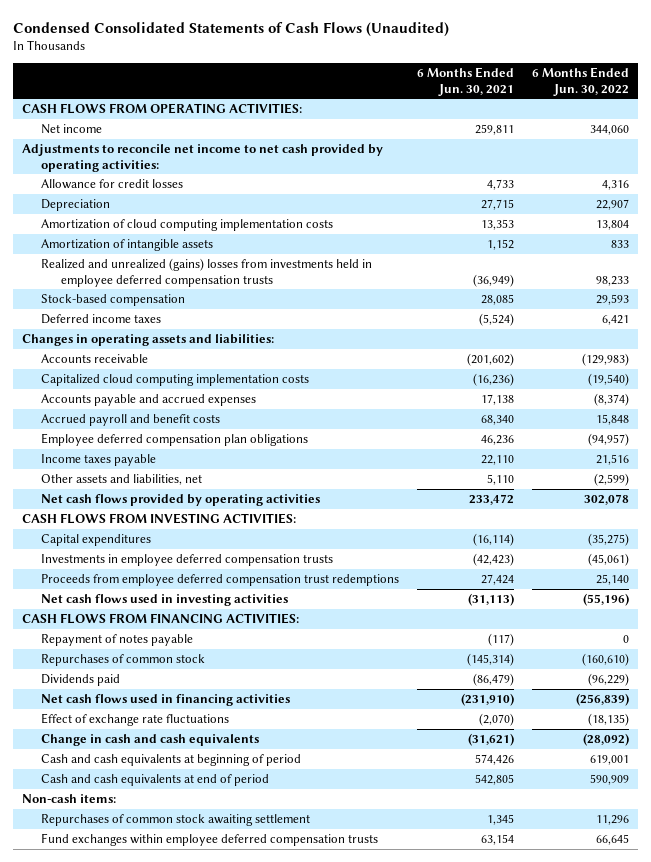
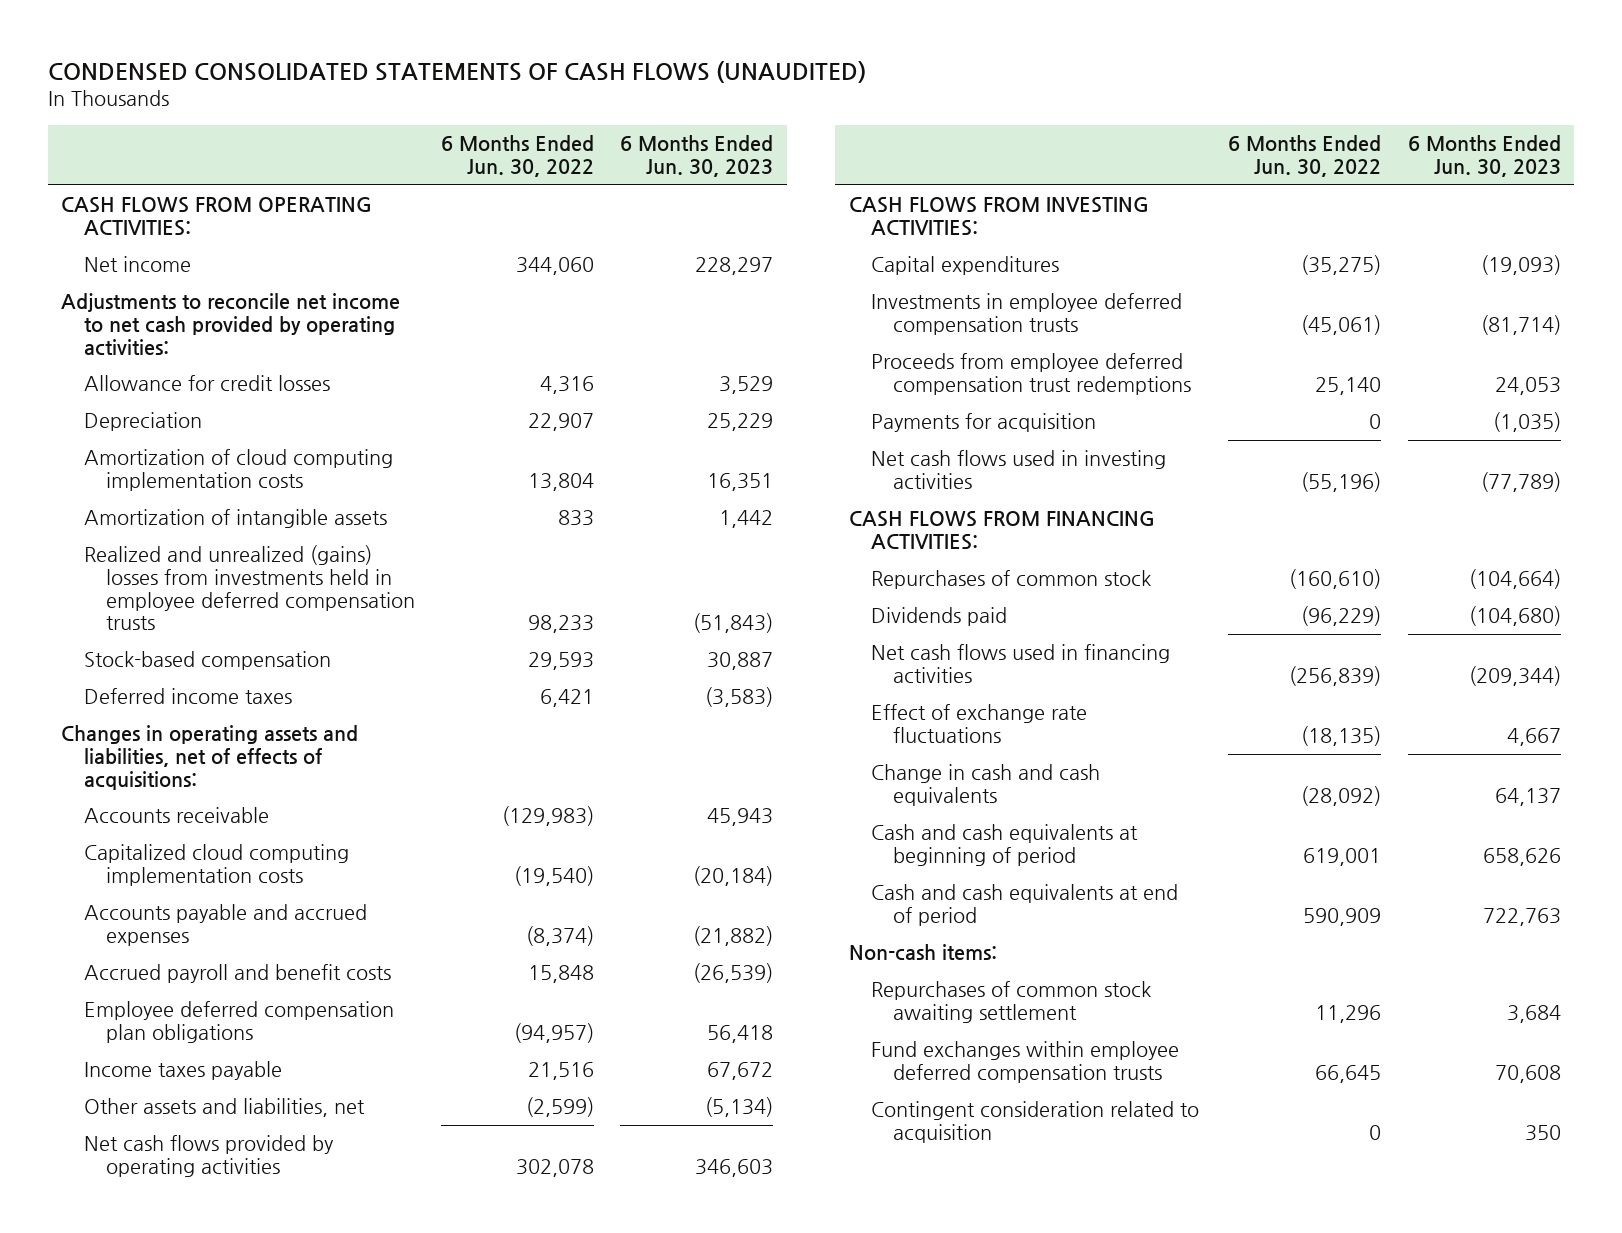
- Condensed Consolidated Statements of Cash Flows (Unaudited)
+ CONDENSED CONSOLIDATED STATEMENTS OF CASH FLOWS (UNAUDITED)
- | 6 Months Ended Jun. 30, 2021 | 6 Months Ended Jun. 30, 2022
+ | 6 Months Ended Jun. 30, 2022 | 6 Months Ended Jun. 30, 2023
- Changes in operating assets and liabilities:
+ Changes in operating assets and liabilities, net of effects of acquisitions:
+ Payments for acquisition | 0 | (1,035)
- Repayment of notes payable | (117) | 0
+ Contingent consideration related to acquisition | 0 | 350

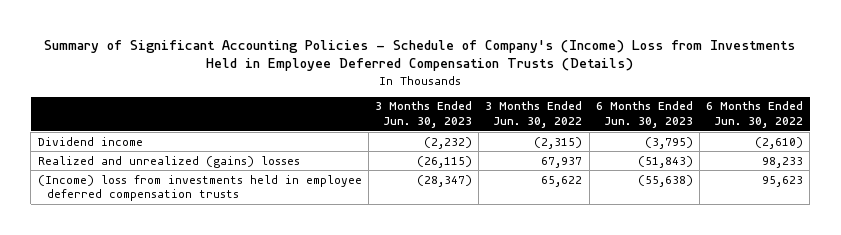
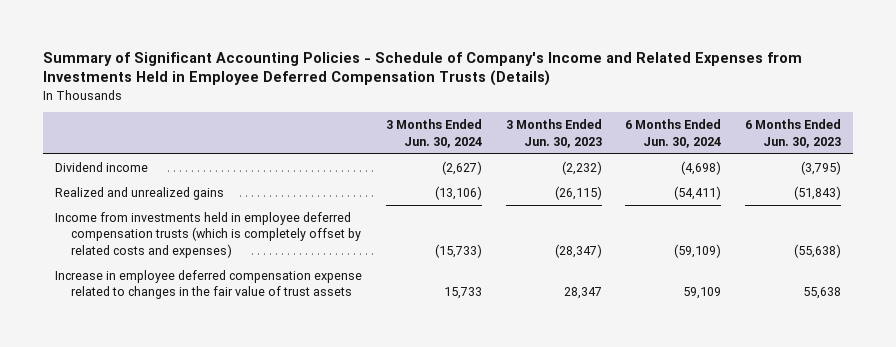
- Summary of Significant Accounting Policies - Schedule of Company's (Income) Loss from Investments Held in Employee Deferred Compensation Trusts (Details)
+ Summary of Significant Accounting Policies - Schedule of Company's Income and Related Expenses from Investments Held in Employee Deferred Compensation Trusts (Details)
- | 3 Months Ended Jun. 30, 2023 | 3 Months Ended Jun. 30, 2022 | 6 Months Ended Jun. 30, 2023 | 6 Months Ended Jun. 30, 2022
+ | 3 Months Ended Jun. 30, 2024 | 3 Months Ended Jun. 30, 2023 | 6 Months Ended Jun. 30, 2024 | 6 Months Ended Jun. 30, 2023
- Realized and unrealized (gains) losses | (26,115) | 67,937 | (51,843) | 98,233
- (Income) loss from investments held in employee deferred compensation trusts | (28,347) | 65,622 | (55,638) | 95,623
+ Realized and unrealized gains | (13,106) | (26,115) | (54,411) | (51,843)
+ Income from investments held in employee deferred compensation trusts (which is completely offset by related costs and expenses) | (15,733) | (28,347) | (59,109) | (55,638)
+ Increase in employee deferred compensation expense related to changes in the fair value of trust assets | 15,733 | 28,347 | 59,109 | 55,638

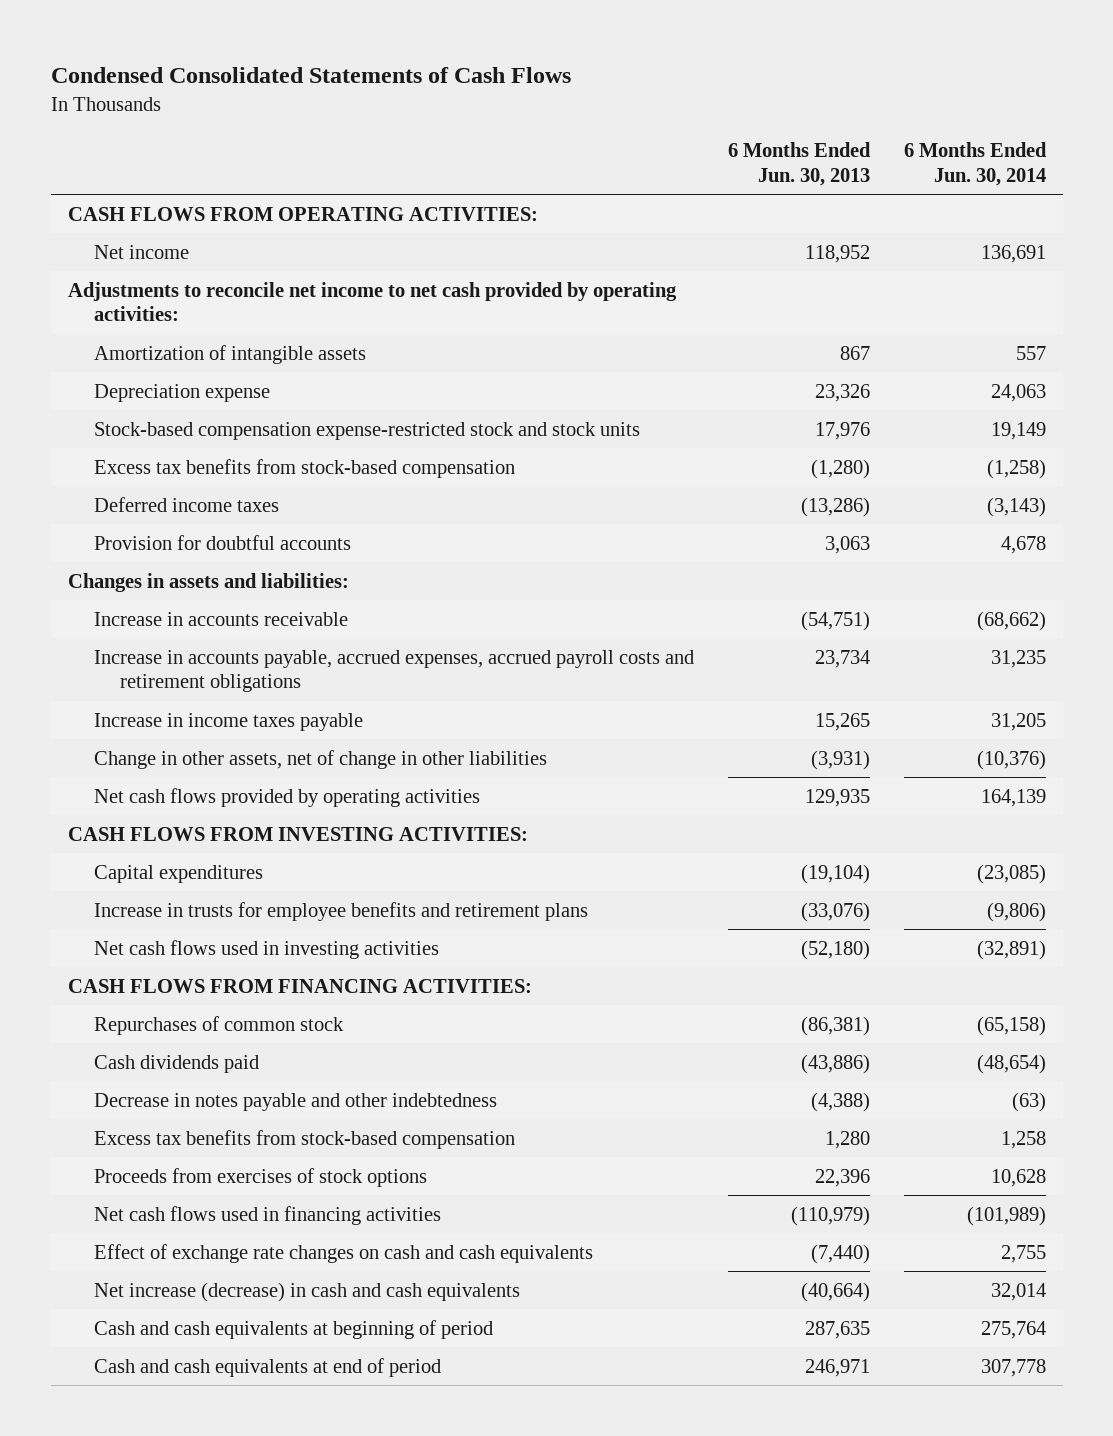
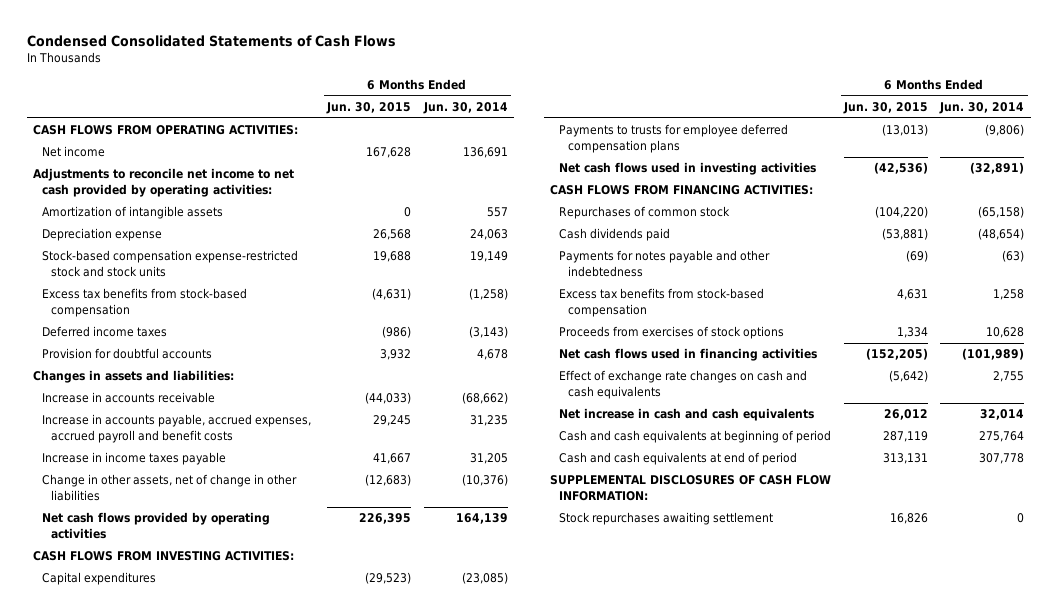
- | 6 Months Ended Jun. 30, 2013 | 6 Months Ended Jun. 30, 2014
+ | 6 Months Ended Jun. 30, 2015 | 6 Months Ended Jun. 30, 2014
- Increase in accounts payable, accrued expenses, accrued payroll costs and retirement obligations | 23,734 | 31,235
+ Increase in accounts payable, accrued expenses, accrued payroll and benefit costs | 29,245 | 31,235
- Increase in trusts for employee benefits and retirement plans | (33,076) | (9,806)
+ Payments to trusts for employee deferred compensation plans | (13,013) | (9,806)
- Decrease in notes payable and other indebtedness | (4,388) | (63)
+ Payments for notes payable and other indebtedness | (69) | (63)
- Net increase (decrease) in cash and cash equivalents | (40,664) | 32,014
+ Net increase in cash and cash equivalents | 26,012 | 32,014
+ SUPPLEMENTAL DISCLOSURES OF CASH FLOW INFORMATION:
+ Stock repurchases awaiting settlement | 16,826 | 0

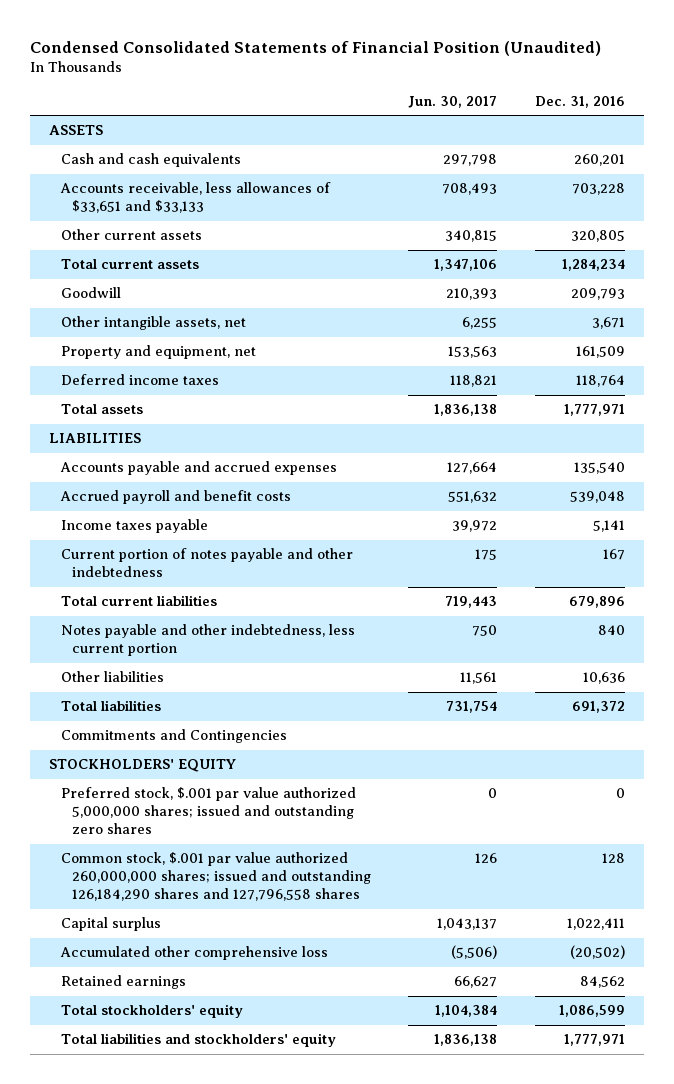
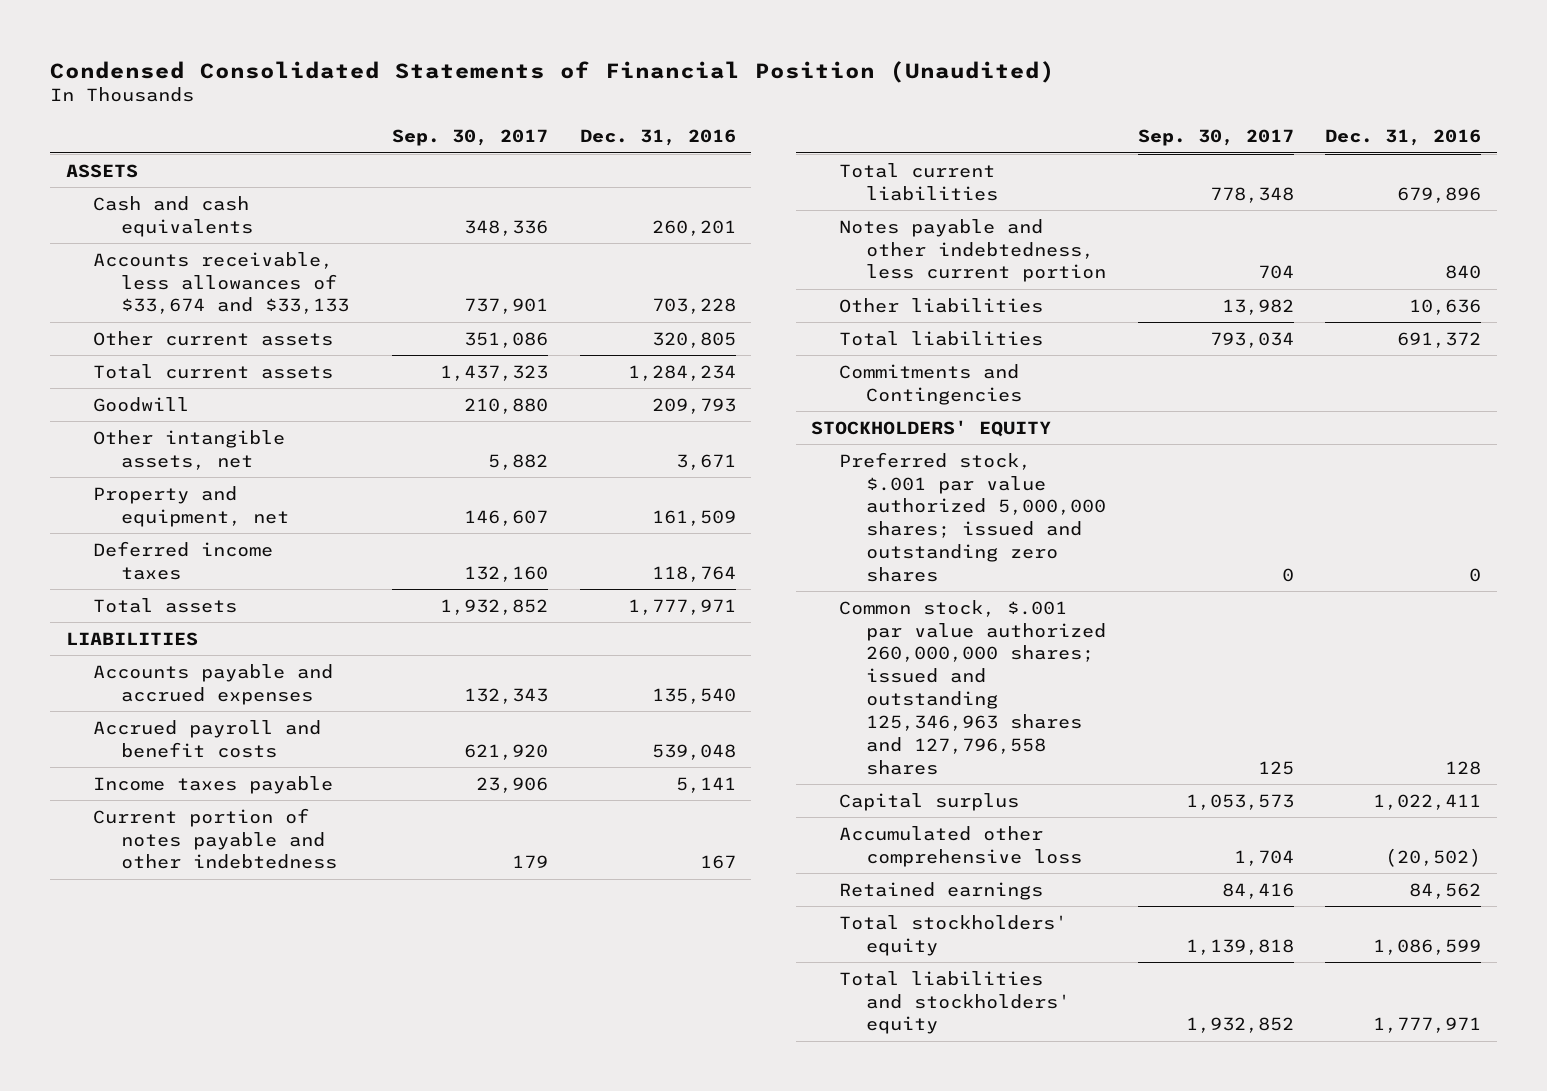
- | Jun. 30, 2017 | Dec. 31, 2016
+ | Sep. 30, 2017 | Dec. 31, 2016
- Accounts receivable, less allowances of $33,651 and $33,133 | 708,493 | 703,228
+ Accounts receivable, less allowances of $33,674 and $33,133 | 737,901 | 703,228
- Common stock, $.001 par value authorized 260,000,000 shares; issued and outstanding 126,184,290 shares and 127,796,558 shares | 126 | 128
+ Common stock, $.001 par value authorized 260,000,000 shares; issued and outstanding 125,346,963 shares and 127,796,558 shares | 125 | 128

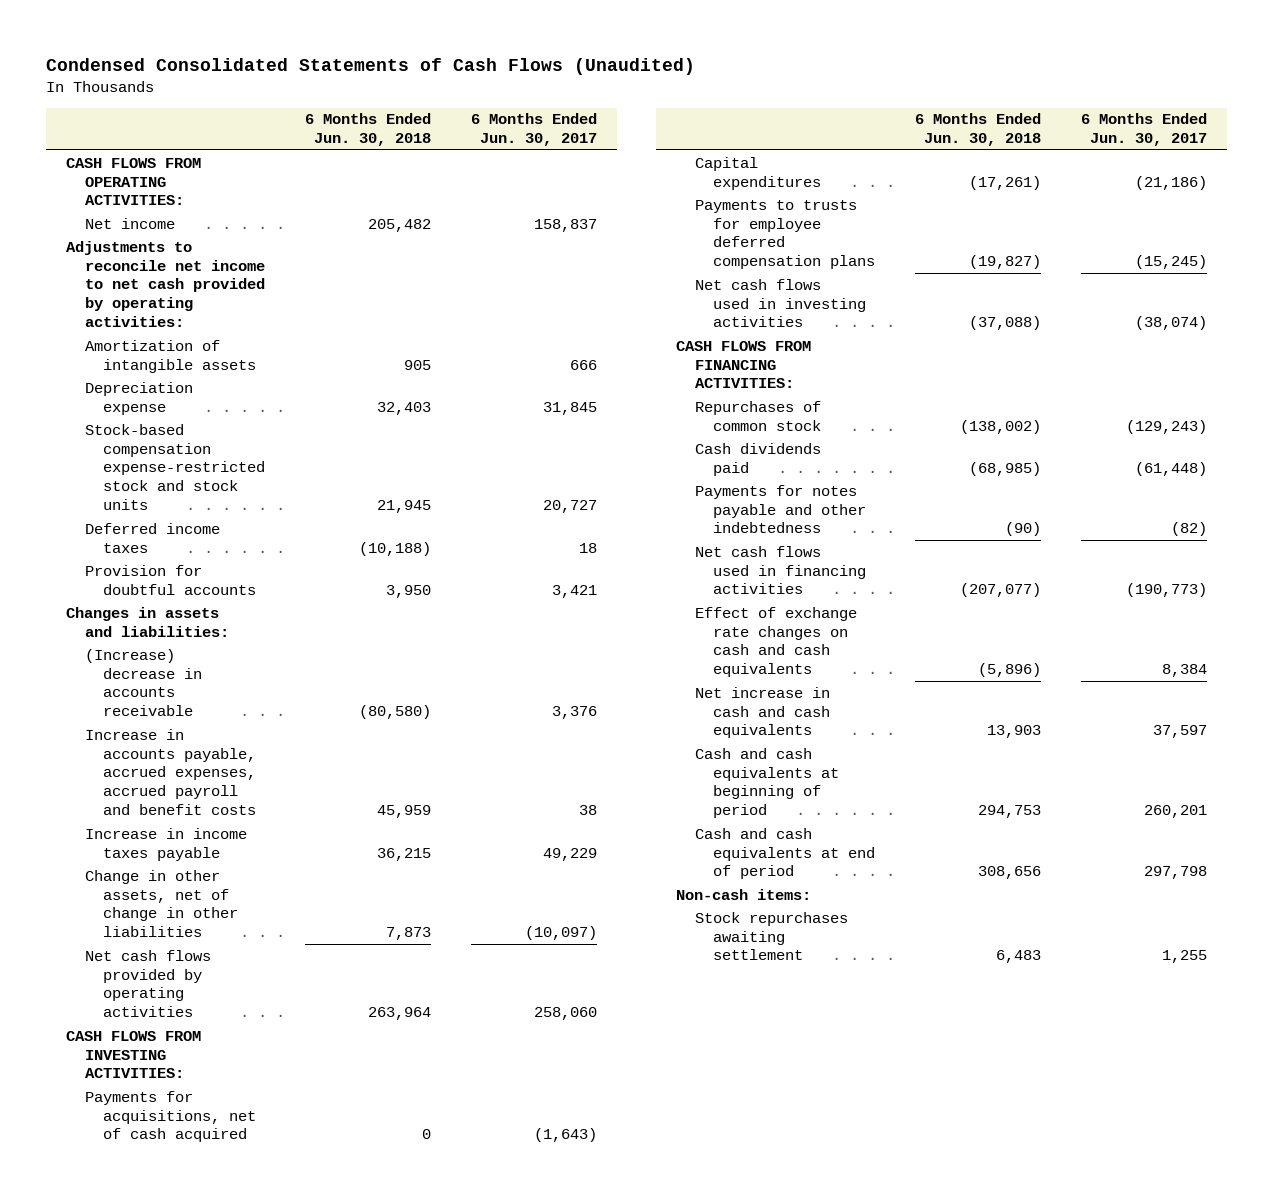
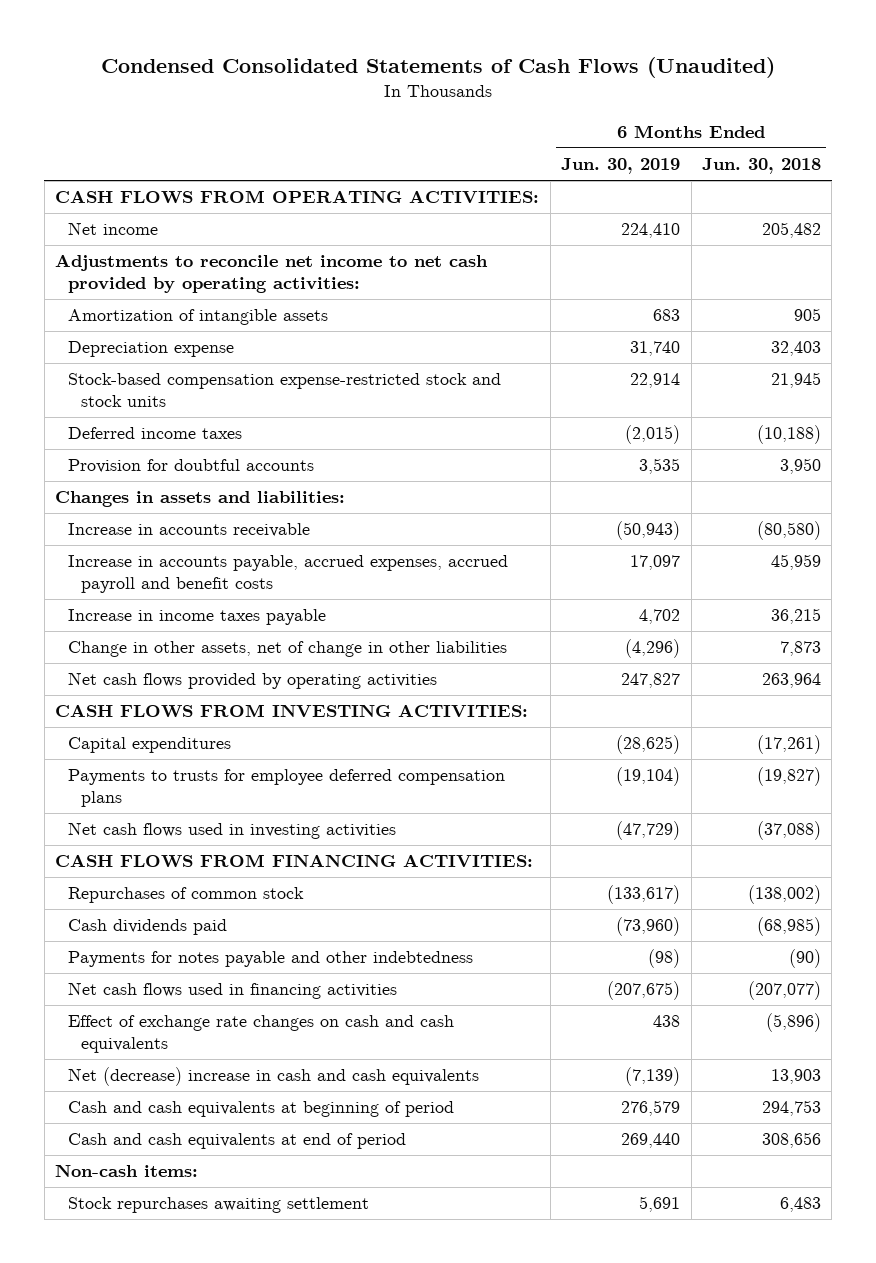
- | 6 Months Ended Jun. 30, 2018 | 6 Months Ended Jun. 30, 2017
+ | 6 Months Ended Jun. 30, 2019 | 6 Months Ended Jun. 30, 2018
- (Increase) decrease in accounts receivable | (80,580) | 3,376
+ Increase in accounts receivable | (50,943) | (80,580)
- Payments for acquisitions, net of cash acquired | 0 | (1,643)
- Net increase in cash and cash equivalents | 13,903 | 37,597
+ Net (decrease) increase in cash and cash equivalents | (7,139) | 13,903

